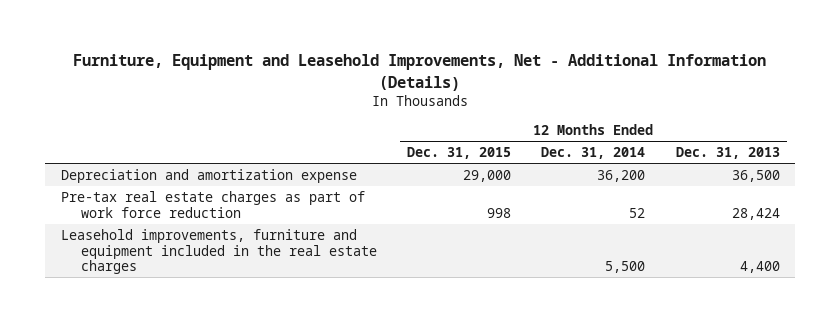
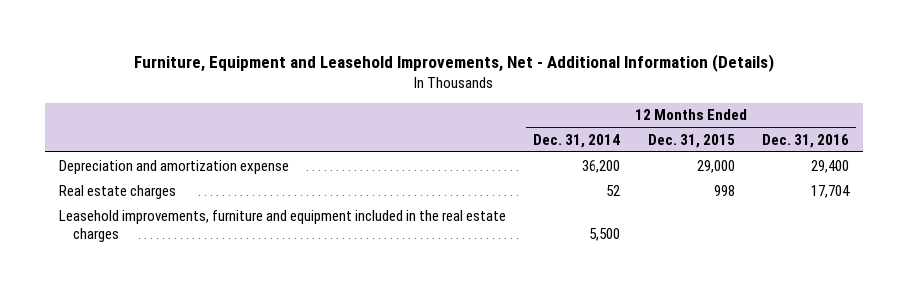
- | 12 Months Ended Dec. 31, 2015 | 12 Months Ended Dec. 31, 2014 | 12 Months Ended Dec. 31, 2013
+ | 12 Months Ended Dec. 31, 2014 | 12 Months Ended Dec. 31, 2015 | 12 Months Ended Dec. 31, 2016
- Pre-tax real estate charges as part of work force reduction | 998 | 52 | 28,424
+ Real estate charges | 52 | 998 | 17,704

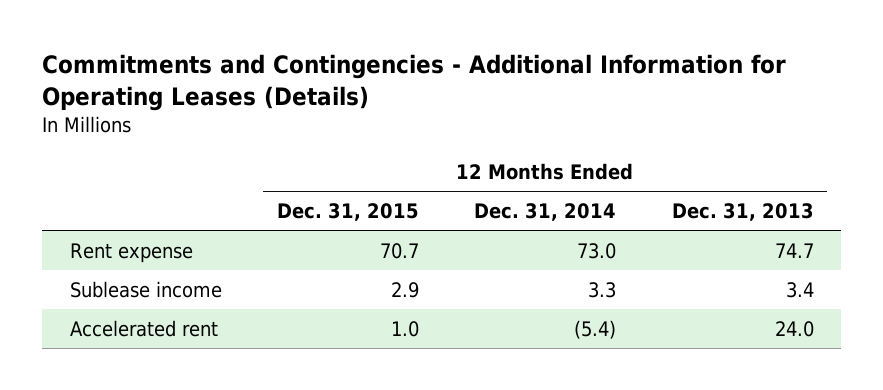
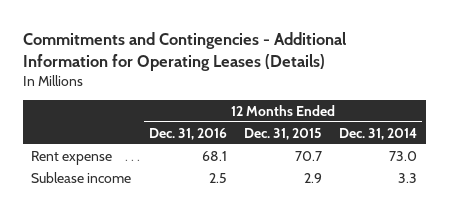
- | 12 Months Ended Dec. 31, 2015 | 12 Months Ended Dec. 31, 2014 | 12 Months Ended Dec. 31, 2013
+ | 12 Months Ended Dec. 31, 2016 | 12 Months Ended Dec. 31, 2015 | 12 Months Ended Dec. 31, 2014
- Accelerated rent | 1.0 | (5.4) | 24.0

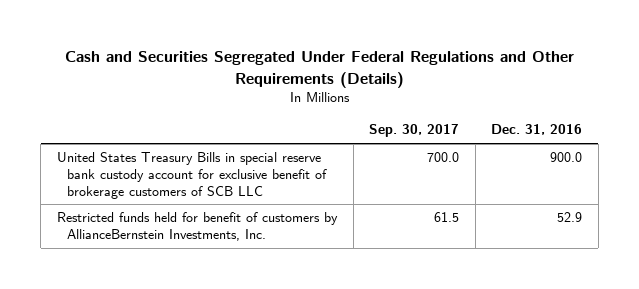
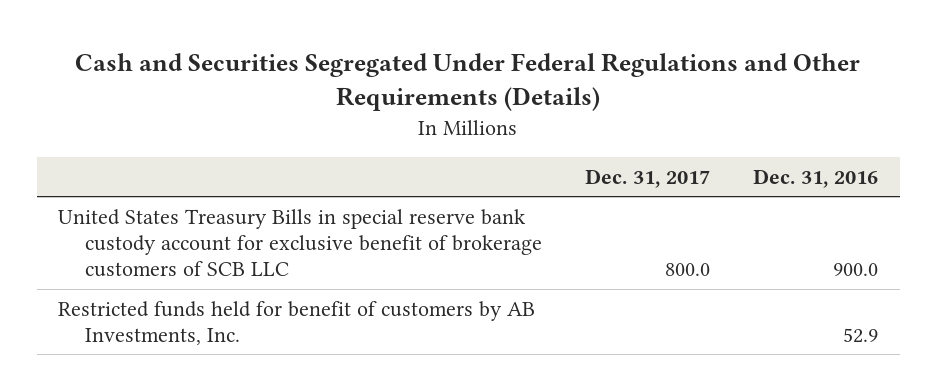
- | Sep. 30, 2017 | Dec. 31, 2016
+ | Dec. 31, 2017 | Dec. 31, 2016
- Restricted funds held for benefit of customers by AllianceBernstein Investments, Inc. | 61.5 | 52.9
+ Restricted funds held for benefit of customers by AB Investments, Inc. | | 52.9

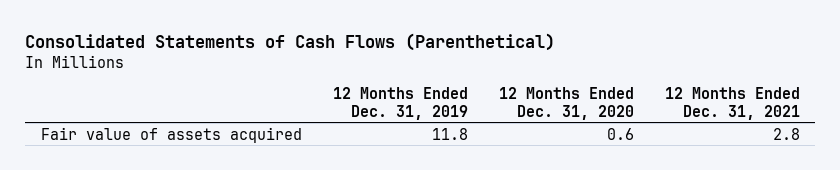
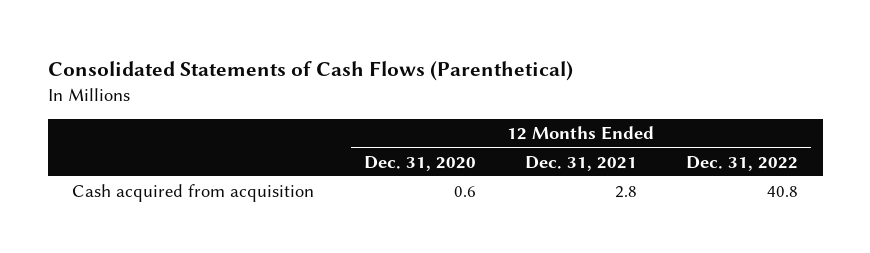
- | 12 Months Ended Dec. 31, 2019 | 12 Months Ended Dec. 31, 2020 | 12 Months Ended Dec. 31, 2021
+ | 12 Months Ended Dec. 31, 2020 | 12 Months Ended Dec. 31, 2021 | 12 Months Ended Dec. 31, 2022
- Fair value of assets acquired | 11.8 | 0.6 | 2.8
+ Cash acquired from acquisition | 0.6 | 2.8 | 40.8

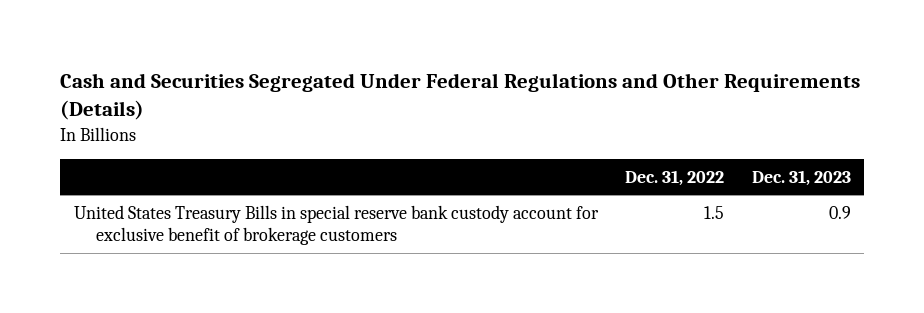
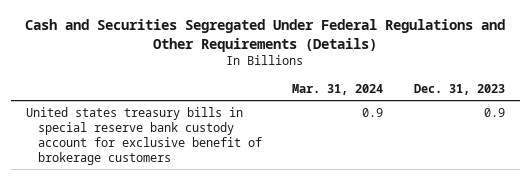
- | Dec. 31, 2022 | Dec. 31, 2023
+ | Mar. 31, 2024 | Dec. 31, 2023
- United States Treasury Bills in special reserve bank custody account for exclusive benefit of brokerage customers | 1.5 | 0.9
+ United states treasury bills in special reserve bank custody account for exclusive benefit of brokerage customers | 0.9 | 0.9

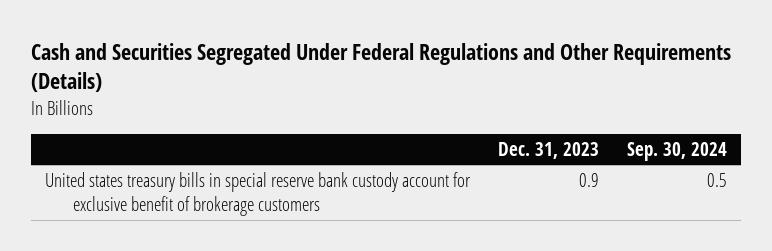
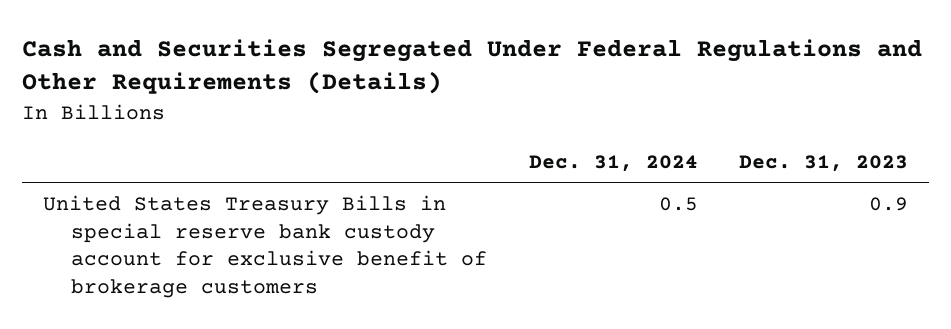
- | Dec. 31, 2023 | Sep. 30, 2024
+ | Dec. 31, 2024 | Dec. 31, 2023
- United states treasury bills in special reserve bank custody account for exclusive benefit of brokerage customers | 0.9 | 0.5
+ United States Treasury Bills in special reserve bank custody account for exclusive benefit of brokerage customers | 0.5 | 0.9

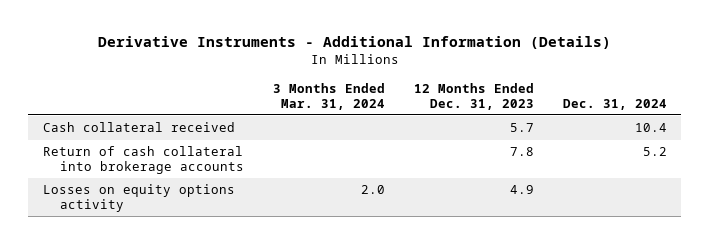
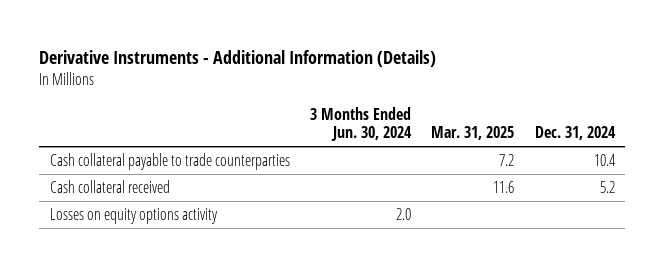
- | 3 Months Ended Mar. 31, 2024 | 12 Months Ended Dec. 31, 2023 | Dec. 31, 2024
+ | 3 Months Ended Jun. 30, 2024 | Mar. 31, 2025 | Dec. 31, 2024
- Cash collateral received | | 5.7 | 10.4
- Return of cash collateral into brokerage accounts | | 7.8 | 5.2
+ Cash collateral payable to trade counterparties | | 7.2 | 10.4
+ Cash collateral received | | 11.6 | 5.2

